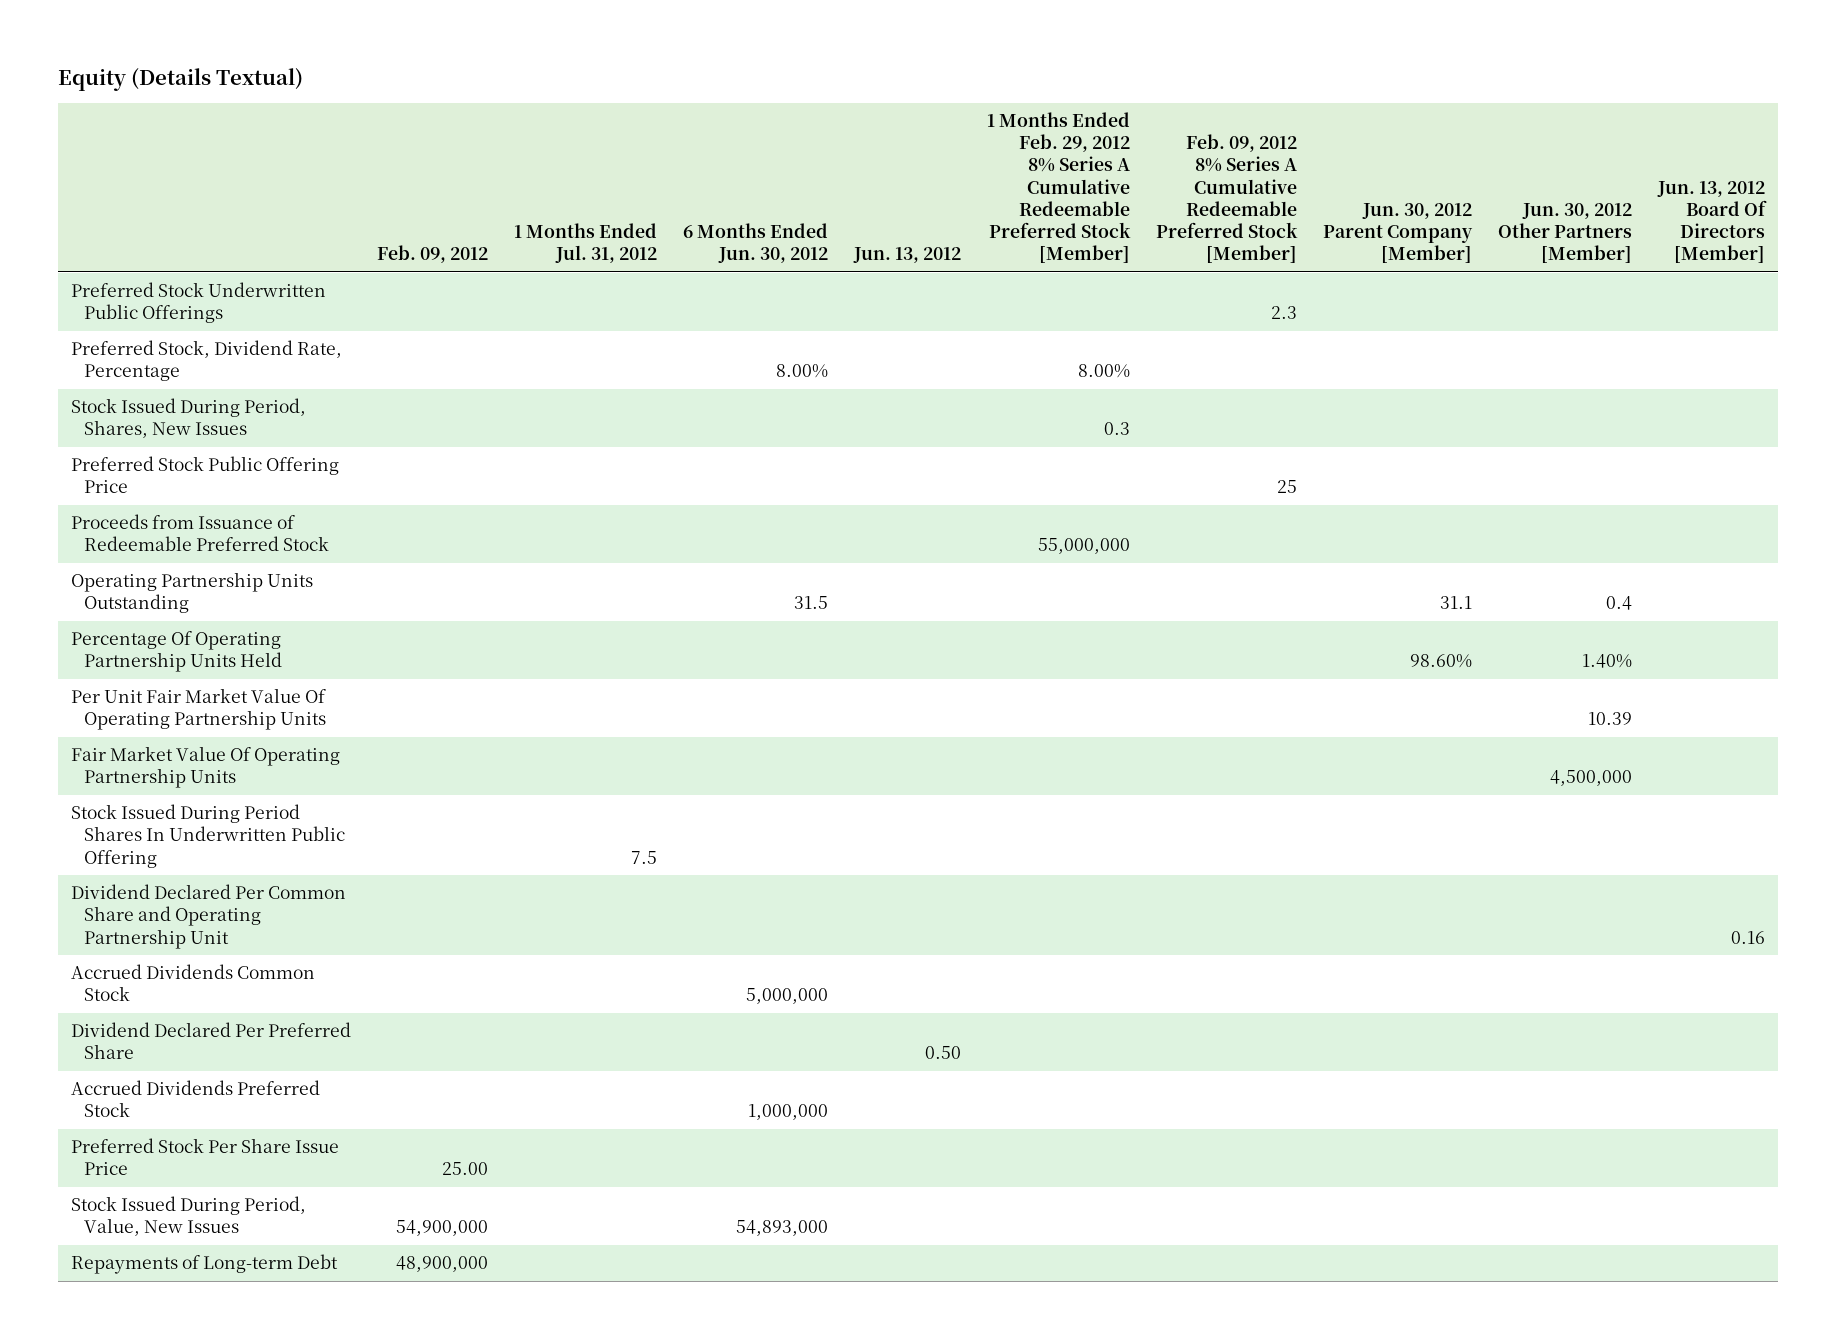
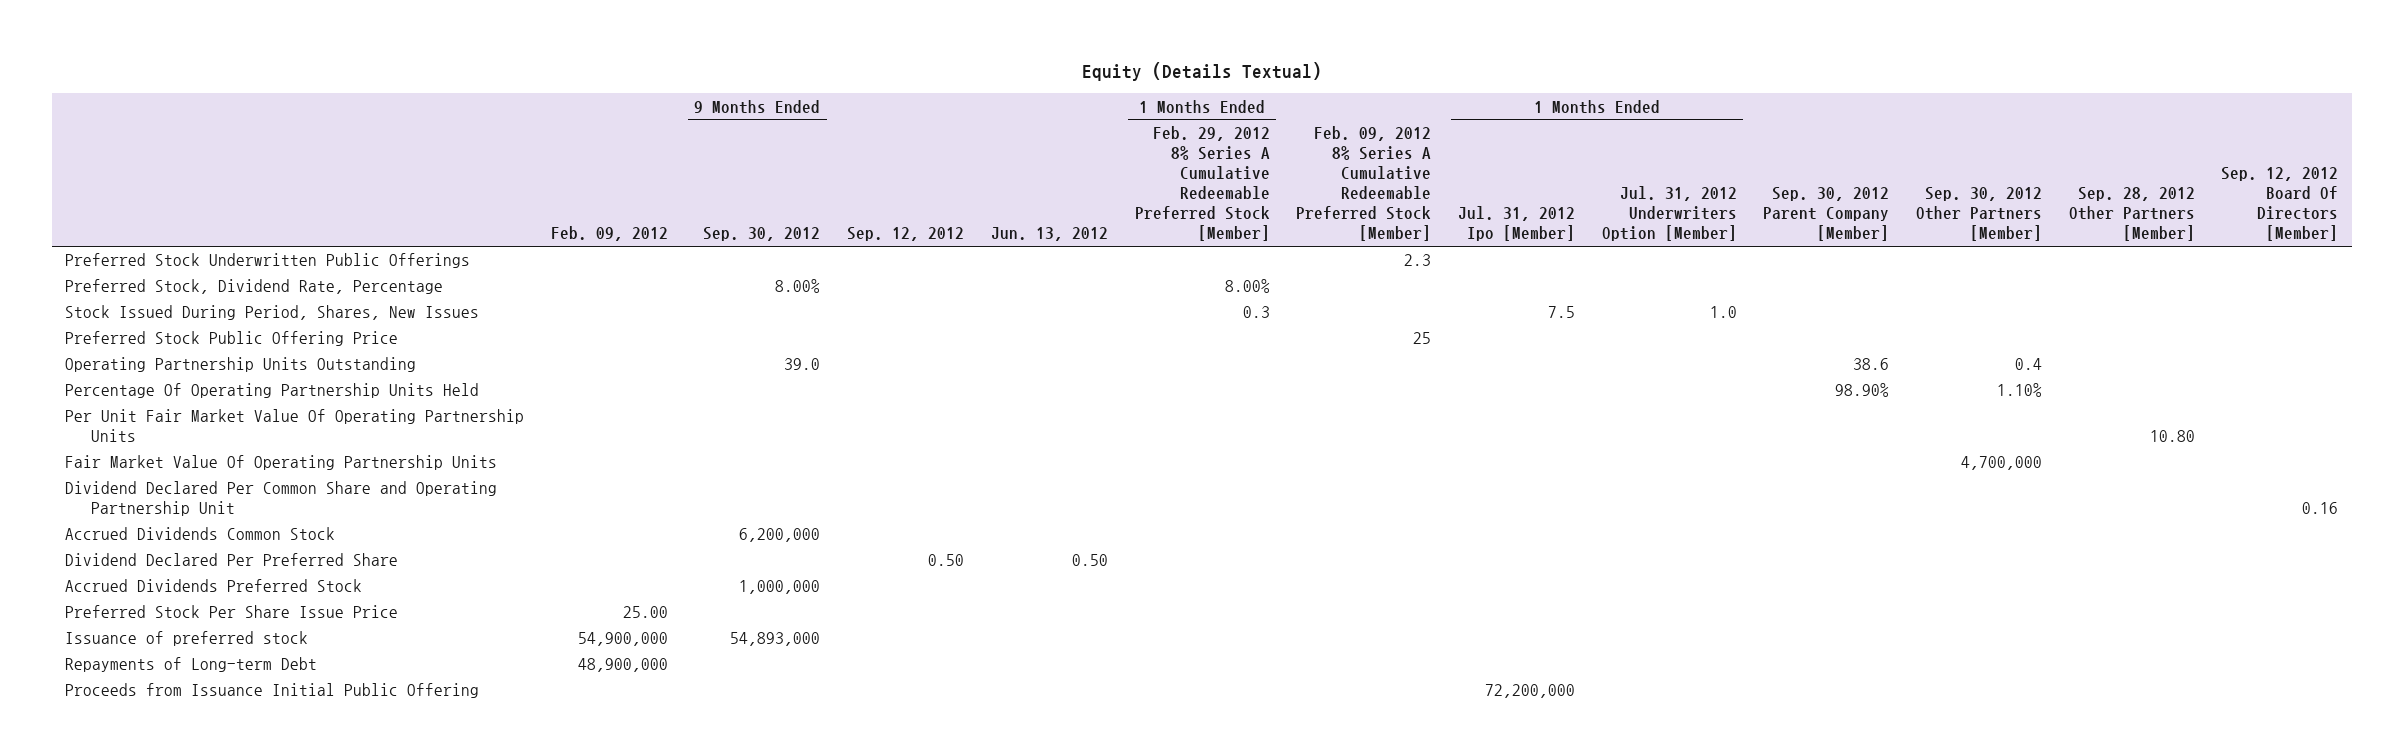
- | Feb. 09, 2012 | 1 Months Ended Jul. 31, 2012 | 6 Months Ended Jun. 30, 2012 | Jun. 13, 2012 | 1 Months Ended Feb. 29, 2012 8% Series A Cumulative Redeemable Preferred Stock [Member] | Feb. 09, 2012 8% Series A Cumulative Redeemable Preferred Stock [Member] | Jun. 30, 2012 Parent Company [Member] | Jun. 30, 2012 Other Partners [Member] | Jun. 13, 2012 Board Of Directors [Member]
+ | Feb. 09, 2012 | 9 Months Ended Sep. 30, 2012 | Sep. 12, 2012 | Jun. 13, 2012 | 1 Months Ended Feb. 29, 2012 8% Series A Cumulative Redeemable Preferred Stock [Member] | Feb. 09, 2012 8% Series A Cumulative Redeemable Preferred Stock [Member] | 1 Months Ended Jul. 31, 2012 Ipo [Member] | 1 Months Ended Jul. 31, 2012 Underwriters Option [Member] | Sep. 30, 2012 Parent Company [Member] | Sep. 30, 2012 Other Partners [Member] | Sep. 28, 2012 Other Partners [Member] | Sep. 12, 2012 Board Of Directors [Member]
- Proceeds from Issuance of Redeemable Preferred Stock | | | | | 55,000,000 | | | |
- Stock Issued During Period Shares In Underwritten Public Offering | | 7.5 | | | | | | |
- Stock Issued During Period, Value, New Issues | 54,900,000 | | 54,893,000 | | | | | |
+ Issuance of preferred stock | 54,900,000 | 54,893,000 | | | | | | | | | |
+ Proceeds from Issuance Initial Public Offering | | | | | | | 72,200,000 | | | | |

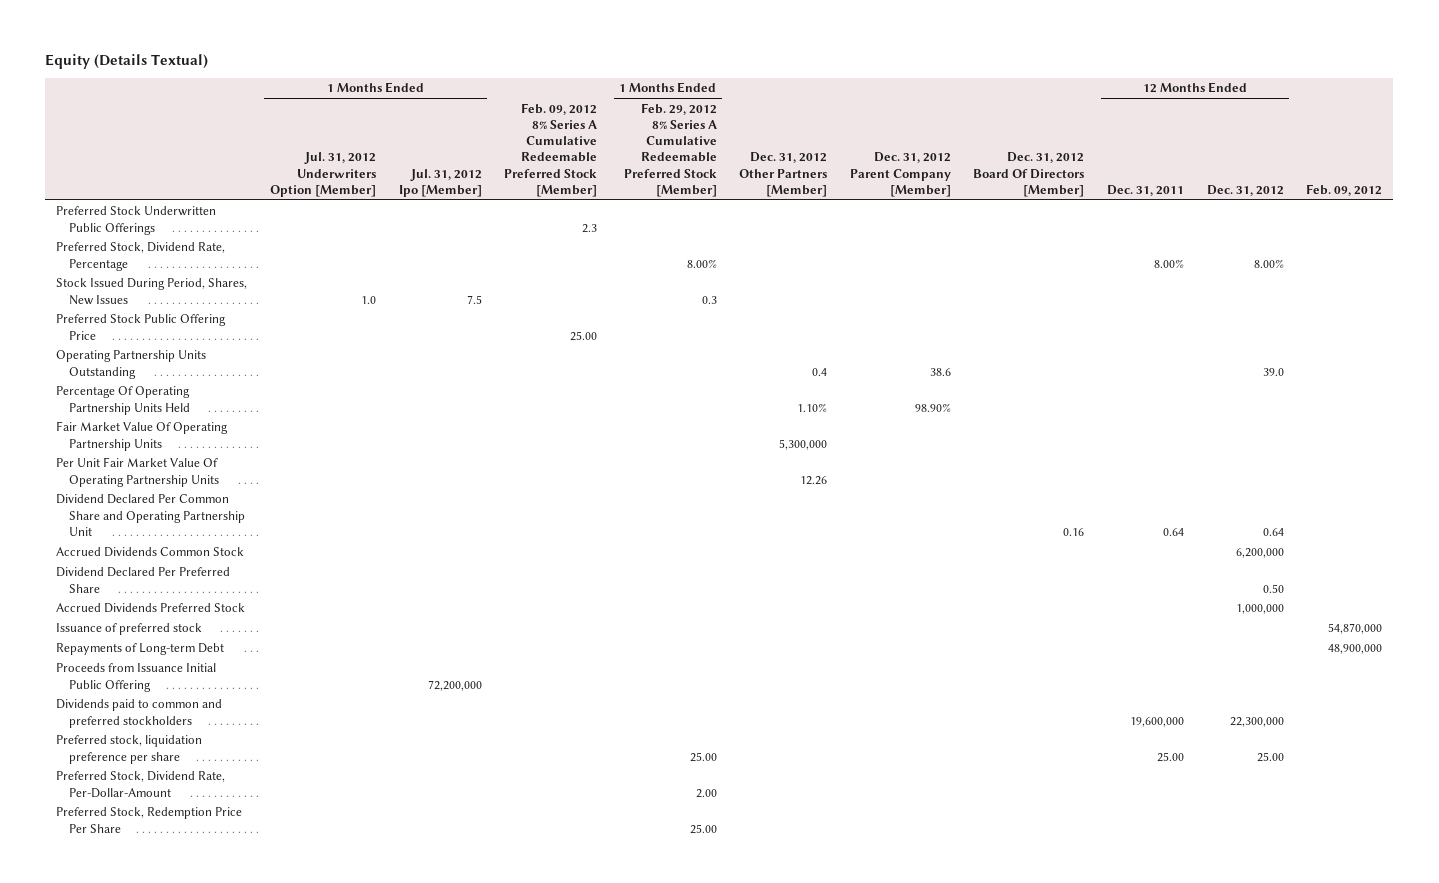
- | Feb. 09, 2012 | 9 Months Ended Sep. 30, 2012 | Sep. 12, 2012 | Jun. 13, 2012 | 1 Months Ended Feb. 29, 2012 8% Series A Cumulative Redeemable Preferred Stock [Member] | Feb. 09, 2012 8% Series A Cumulative Redeemable Preferred Stock [Member] | 1 Months Ended Jul. 31, 2012 Ipo [Member] | 1 Months Ended Jul. 31, 2012 Underwriters Option [Member] | Sep. 30, 2012 Parent Company [Member] | Sep. 30, 2012 Other Partners [Member] | Sep. 28, 2012 Other Partners [Member] | Sep. 12, 2012 Board Of Directors [Member]
+ | 1 Months Ended Jul. 31, 2012 Underwriters Option [Member] | 1 Months Ended Jul. 31, 2012 Ipo [Member] | Feb. 09, 2012 8% Series A Cumulative Redeemable Preferred Stock [Member] | 1 Months Ended Feb. 29, 2012 8% Series A Cumulative Redeemable Preferred Stock [Member] | Dec. 31, 2012 Other Partners [Member] | Dec. 31, 2012 Parent Company [Member] | Dec. 31, 2012 Board Of Directors [Member] | 12 Months Ended Dec. 31, 2011 | 12 Months Ended Dec. 31, 2012 | Feb. 09, 2012
- Preferred Stock Public Offering Price | | | | | | 25 | | | | | |
+ Preferred Stock Public Offering Price | | | 25.00 | | | | | | |
moved down: Per Unit Fair Market Value Of Operating Partnership Units | | | | | 12.26 | | | | |
- Preferred Stock Per Share Issue Price | 25.00 | | | | | | | | | | |
- Issuance of preferred stock | 54,900,000 | 54,893,000 | | | | | | | | | |
+ Issuance of preferred stock | | | | | | | | | | 54,870,000
+ Dividends paid to common and preferred stockholders | | | | | | | | 19,600,000 | 22,300,000 |
+ Preferred stock, liquidation preference per share | | | | 25.00 | | | | 25.00 | 25.00 |
+ Preferred Stock, Dividend Rate, Per-Dollar-Amount | | | | 2.00 | | | | | |
+ Preferred Stock, Redemption Price Per Share | | | | 25.00 | | | | | |

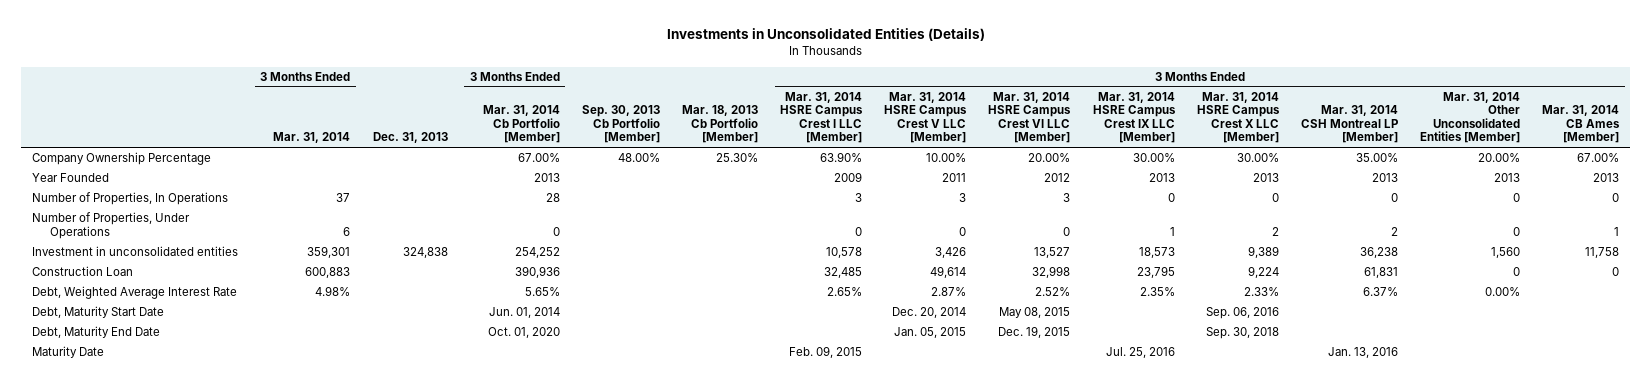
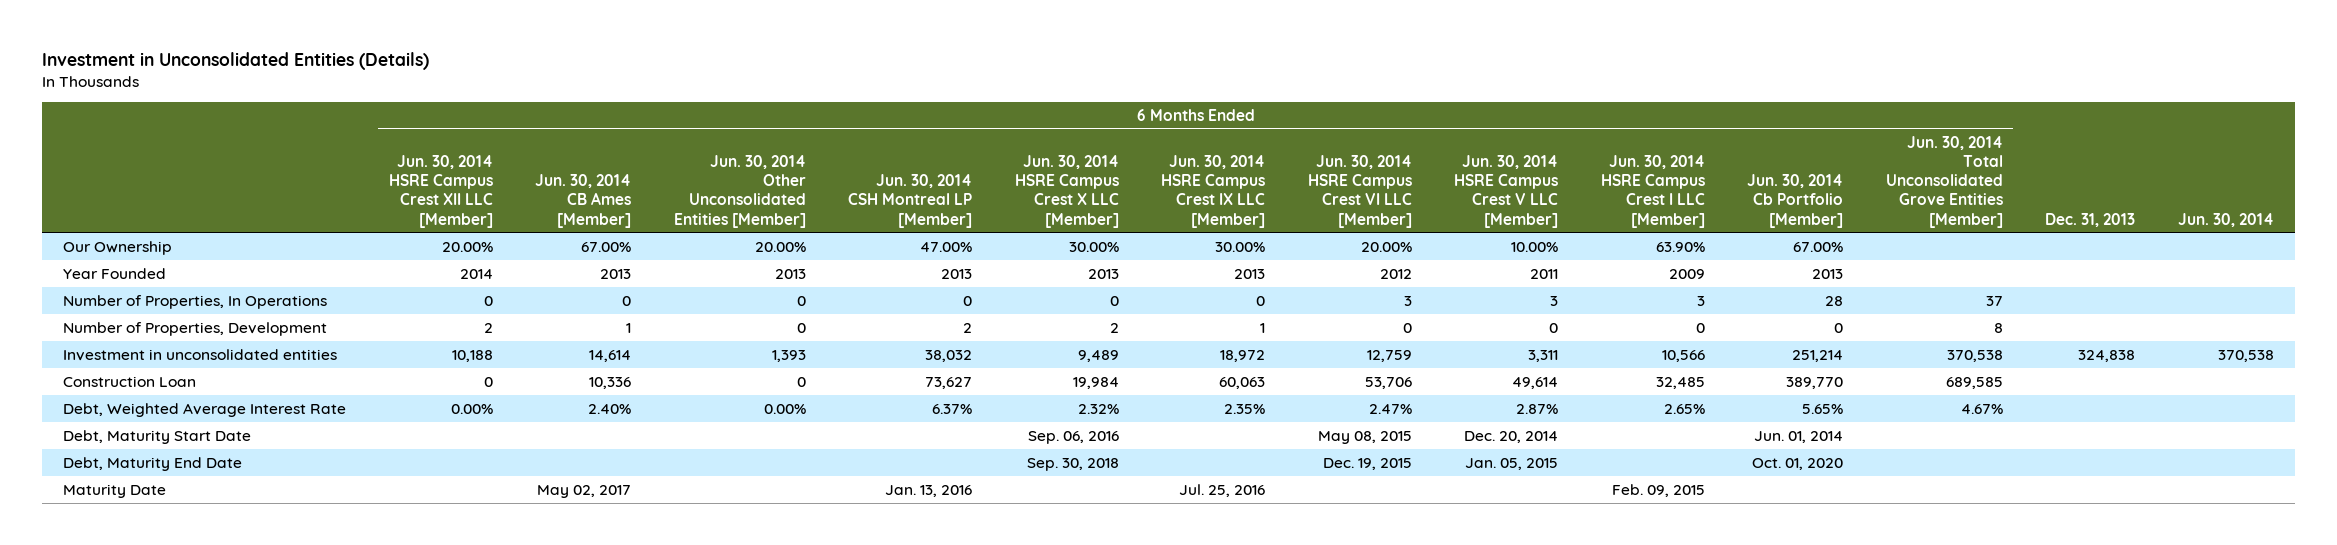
- Investments in Unconsolidated Entities (Details)
+ Investment in Unconsolidated Entities (Details)
- | 3 Months Ended Mar. 31, 2014 | Dec. 31, 2013 | 3 Months Ended Mar. 31, 2014 Cb Portfolio [Member] | Sep. 30, 2013 Cb Portfolio [Member] | Mar. 18, 2013 Cb Portfolio [Member] | 3 Months Ended Mar. 31, 2014 HSRE Campus Crest I LLC [Member] | 3 Months Ended Mar. 31, 2014 HSRE Campus Crest V LLC [Member] | 3 Months Ended Mar. 31, 2014 HSRE Campus Crest VI LLC [Member] | 3 Months Ended Mar. 31, 2014 HSRE Campus Crest IX LLC [Member] | 3 Months Ended Mar. 31, 2014 HSRE Campus Crest X LLC [Member] | 3 Months Ended Mar. 31, 2014 CSH Montreal LP [Member] | 3 Months Ended Mar. 31, 2014 Other Unconsolidated Entities [Member] | 3 Months Ended Mar. 31, 2014 CB Ames [Member]
+ | 6 Months Ended Jun. 30, 2014 HSRE Campus Crest XII LLC [Member] | 6 Months Ended Jun. 30, 2014 CB Ames [Member] | 6 Months Ended Jun. 30, 2014 Other Unconsolidated Entities [Member] | 6 Months Ended Jun. 30, 2014 CSH Montreal LP [Member] | 6 Months Ended Jun. 30, 2014 HSRE Campus Crest X LLC [Member] | 6 Months Ended Jun. 30, 2014 HSRE Campus Crest IX LLC [Member] | 6 Months Ended Jun. 30, 2014 HSRE Campus Crest VI LLC [Member] | 6 Months Ended Jun. 30, 2014 HSRE Campus Crest V LLC [Member] | 6 Months Ended Jun. 30, 2014 HSRE Campus Crest I LLC [Member] | 6 Months Ended Jun. 30, 2014 Cb Portfolio [Member] | 6 Months Ended Jun. 30, 2014 Total Unconsolidated Grove Entities [Member] | Dec. 31, 2013 | Jun. 30, 2014
- Company Ownership Percentage | | | 67.00% | 48.00% | 25.30% | 63.90% | 10.00% | 20.00% | 30.00% | 30.00% | 35.00% | 20.00% | 67.00%
+ Our Ownership | 20.00% | 67.00% | 20.00% | 47.00% | 30.00% | 30.00% | 20.00% | 10.00% | 63.90% | 67.00% | | |
- Number of Properties, Under Operations | 6 | | 0 | | | 0 | 0 | 0 | 1 | 2 | 2 | 0 | 1
+ Number of Properties, Development | 2 | 1 | 0 | 2 | 2 | 1 | 0 | 0 | 0 | 0 | 8 | |

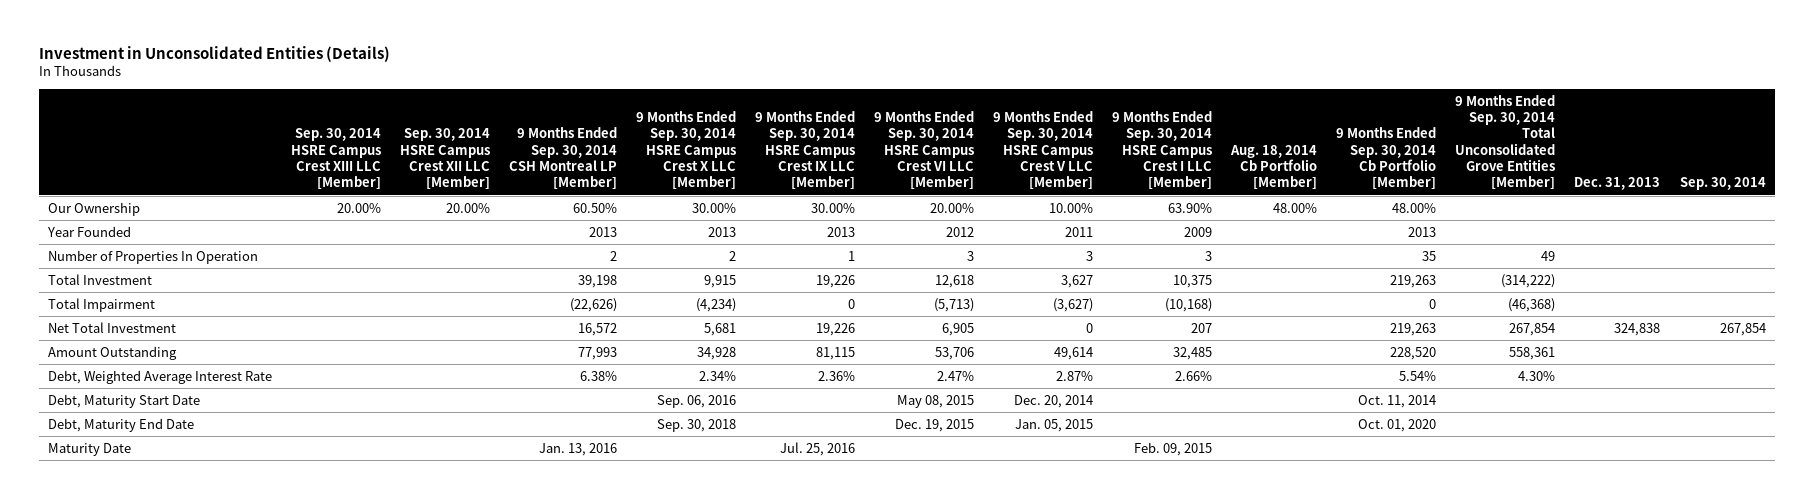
- | 6 Months Ended Jun. 30, 2014 HSRE Campus Crest XII LLC [Member] | 6 Months Ended Jun. 30, 2014 CB Ames [Member] | 6 Months Ended Jun. 30, 2014 Other Unconsolidated Entities [Member] | 6 Months Ended Jun. 30, 2014 CSH Montreal LP [Member] | 6 Months Ended Jun. 30, 2014 HSRE Campus Crest X LLC [Member] | 6 Months Ended Jun. 30, 2014 HSRE Campus Crest IX LLC [Member] | 6 Months Ended Jun. 30, 2014 HSRE Campus Crest VI LLC [Member] | 6 Months Ended Jun. 30, 2014 HSRE Campus Crest V LLC [Member] | 6 Months Ended Jun. 30, 2014 HSRE Campus Crest I LLC [Member] | 6 Months Ended Jun. 30, 2014 Cb Portfolio [Member] | 6 Months Ended Jun. 30, 2014 Total Unconsolidated Grove Entities [Member] | Dec. 31, 2013 | Jun. 30, 2014
+ | Sep. 30, 2014 HSRE Campus Crest XIII LLC [Member] | Sep. 30, 2014 HSRE Campus Crest XII LLC [Member] | 9 Months Ended Sep. 30, 2014 CSH Montreal LP [Member] | 9 Months Ended Sep. 30, 2014 HSRE Campus Crest X LLC [Member] | 9 Months Ended Sep. 30, 2014 HSRE Campus Crest IX LLC [Member] | 9 Months Ended Sep. 30, 2014 HSRE Campus Crest VI LLC [Member] | 9 Months Ended Sep. 30, 2014 HSRE Campus Crest V LLC [Member] | 9 Months Ended Sep. 30, 2014 HSRE Campus Crest I LLC [Member] | Aug. 18, 2014 Cb Portfolio [Member] | 9 Months Ended Sep. 30, 2014 Cb Portfolio [Member] | 9 Months Ended Sep. 30, 2014 Total Unconsolidated Grove Entities [Member] | Dec. 31, 2013 | Sep. 30, 2014
- Number of Properties, In Operations | 0 | 0 | 0 | 0 | 0 | 0 | 3 | 3 | 3 | 28 | 37 | |
- Number of Properties, Development | 2 | 1 | 0 | 2 | 2 | 1 | 0 | 0 | 0 | 0 | 8 | |
- Investment in unconsolidated entities | 10,188 | 14,614 | 1,393 | 38,032 | 9,489 | 18,972 | 12,759 | 3,311 | 10,566 | 251,214 | 370,538 | 324,838 | 370,538
- Construction Loan | 0 | 10,336 | 0 | 73,627 | 19,984 | 60,063 | 53,706 | 49,614 | 32,485 | 389,770 | 689,585 | |
+ Number of Properties In Operation | | | 2 | 2 | 1 | 3 | 3 | 3 | | 35 | 49 | |
+ Total Investment | | | 39,198 | 9,915 | 19,226 | 12,618 | 3,627 | 10,375 | | 219,263 | (314,222) | |
+ Total Impairment | | | (22,626) | (4,234) | 0 | (5,713) | (3,627) | (10,168) | | 0 | (46,368) | |
+ Net Total Investment | | | 16,572 | 5,681 | 19,226 | 6,905 | 0 | 207 | | 219,263 | 267,854 | 324,838 | 267,854
+ Amount Outstanding | | | 77,993 | 34,928 | 81,115 | 53,706 | 49,614 | 32,485 | | 228,520 | 558,361 | |

